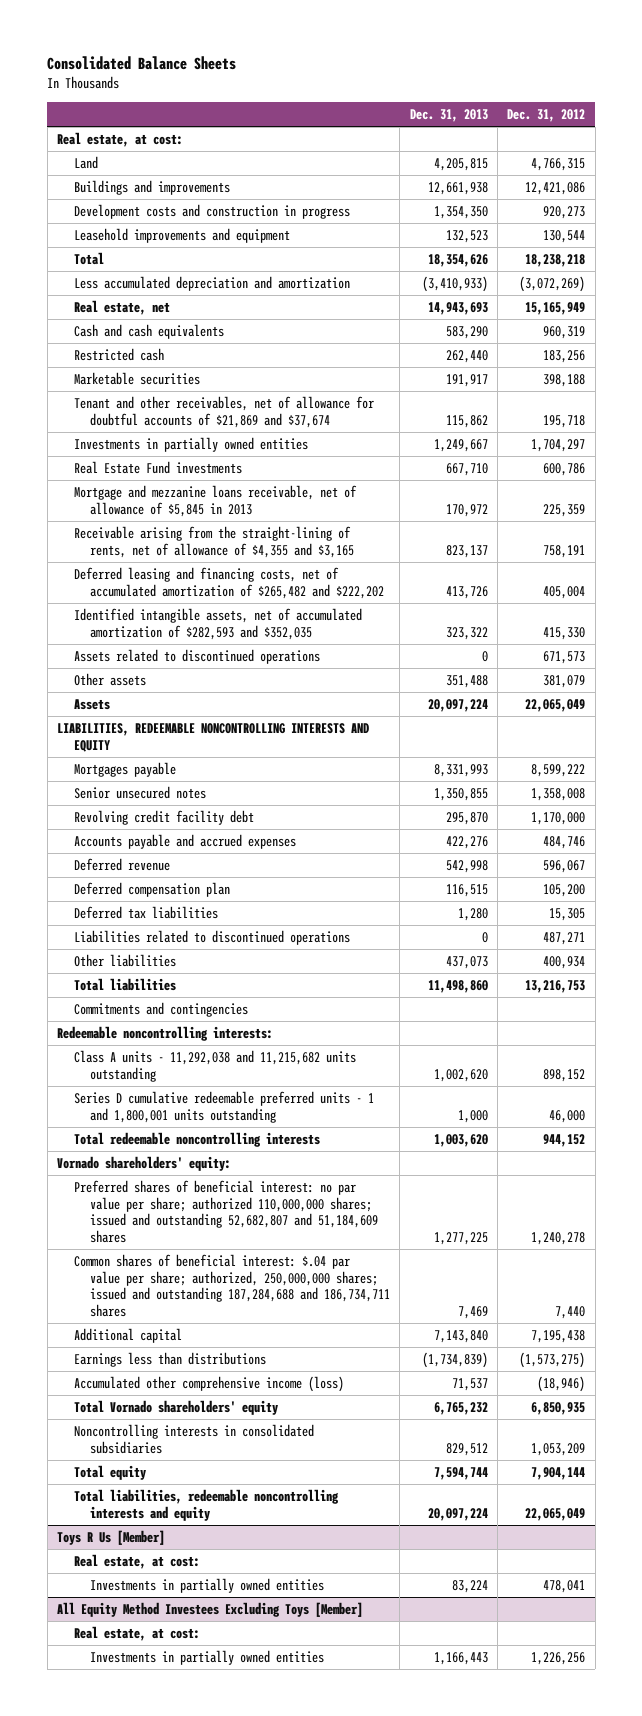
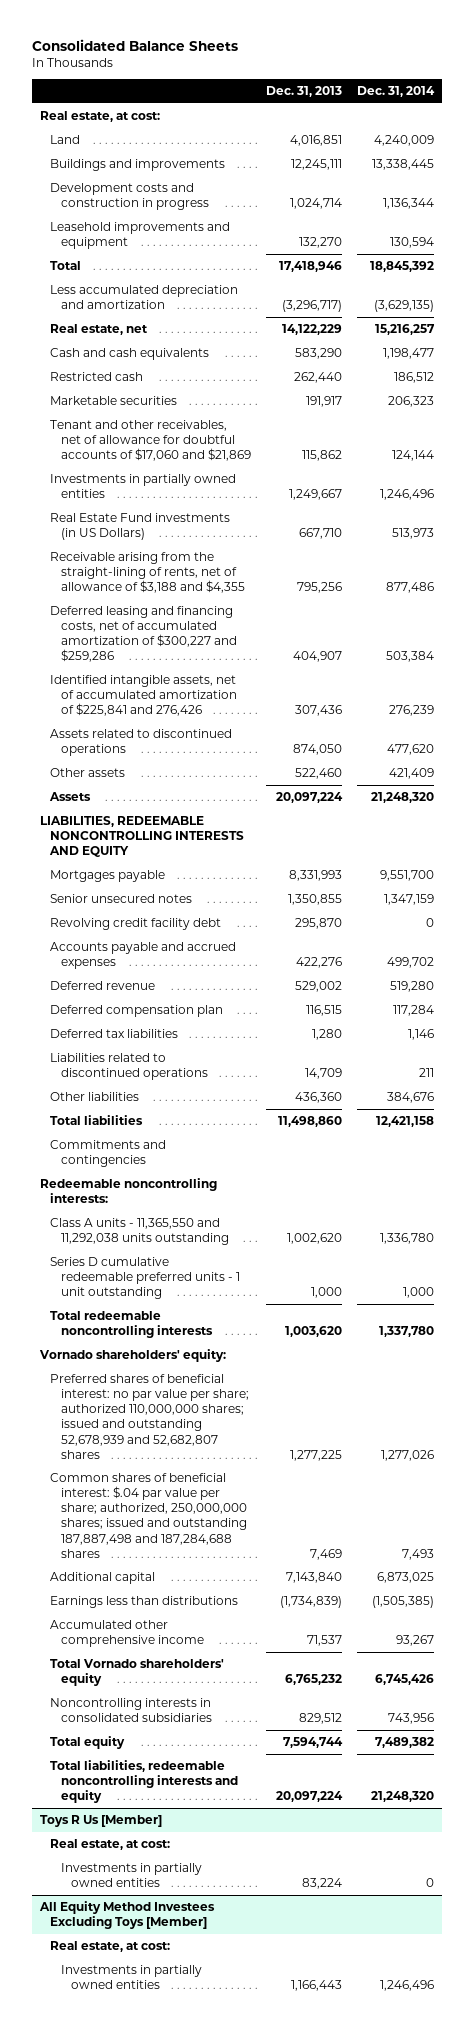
- | Dec. 31, 2013 | Dec. 31, 2012
+ | Dec. 31, 2013 | Dec. 31, 2014
- Land | 4,205,815 | 4,766,315
- Buildings and improvements | 12,661,938 | 12,421,086
- Development costs and construction in progress | 1,354,350 | 920,273
- Leasehold improvements and equipment | 132,523 | 130,544
- Total | 18,354,626 | 18,238,218
- Less accumulated depreciation and amortization | (3,410,933) | (3,072,269)
- Real estate, net | 14,943,693 | 15,165,949
+ Land | 4,016,851 | 4,240,009
+ Buildings and improvements | 12,245,111 | 13,338,445
+ Development costs and construction in progress | 1,024,714 | 1,136,344
+ Leasehold improvements and equipment | 132,270 | 130,594
+ Total | 17,418,946 | 18,845,392
+ Less accumulated depreciation and amortization | (3,296,717) | (3,629,135)
+ Real estate, net | 14,122,229 | 15,216,257
- Tenant and other receivables, net of allowance for doubtful accounts of $21,869 and $37,674 | 115,862 | 195,718
+ Tenant and other receivables, net of allowance for doubtful accounts of $17,060 and $21,869 | 115,862 | 124,144
- Real Estate Fund investments | 667,710 | 600,786
- Mortgage and mezzanine loans receivable, net of allowance of $5,845 in 2013 | 170,972 | 225,359
- Receivable arising from the straight-lining of rents, net of allowance of $4,355 and $3,165 | 823,137 | 758,191
- Deferred leasing and financing costs, net of accumulated amortization of $265,482 and $222,202 | 413,726 | 405,004
- Identified intangible assets, net of accumulated amortization of $282,593 and $352,035 | 323,322 | 415,330
- Assets related to discontinued operations | 0 | 671,573
- Other assets | 351,488 | 381,079
+ Real Estate Fund investments (in US Dollars) | 667,710 | 513,973
+ Receivable arising from the straight-lining of rents, net of allowance of $3,188 and $4,355 | 795,256 | 877,486
+ Deferred leasing and financing costs, net of accumulated amortization of $300,227 and $259,286 | 404,907 | 503,384
+ Identified intangible assets, net of accumulated amortization of $225,841 and 276,426 | 307,436 | 276,239
+ Assets related to discontinued operations | 874,050 | 477,620
+ Other assets | 522,460 | 421,409
- Deferred revenue | 542,998 | 596,067
+ Deferred revenue | 529,002 | 519,280
- Liabilities related to discontinued operations | 0 | 487,271
- Other liabilities | 437,073 | 400,934
+ Liabilities related to discontinued operations | 14,709 | 211
+ Other liabilities | 436,360 | 384,676
- Class A units - 11,292,038 and 11,215,682 units outstanding | 1,002,620 | 898,152
- Series D cumulative redeemable preferred units - 1 and 1,800,001 units outstanding | 1,000 | 46,000
+ Class A units - 11,365,550 and 11,292,038 units outstanding | 1,002,620 | 1,336,780
+ Series D cumulative redeemable preferred units - 1 unit outstanding | 1,000 | 1,000
- Preferred shares of beneficial interest: no par value per share; authorized 110,000,000 shares; issued and outstanding 52,682,807 and 51,184,609 shares | 1,277,225 | 1,240,278
- Common shares of beneficial interest: $.04 par value per share; authorized, 250,000,000 shares; issued and outstanding 187,284,688 and 186,734,711 shares | 7,469 | 7,440
+ Preferred shares of beneficial interest: no par value per share; authorized 110,000,000 shares; issued and outstanding 52,678,939 and 52,682,807 shares | 1,277,225 | 1,277,026
+ Common shares of beneficial interest: $.04 par value per share; authorized, 250,000,000 shares; issued and outstanding 187,887,498 and 187,284,688 shares | 7,469 | 7,493
- Accumulated other comprehensive income (loss) | 71,537 | (18,946)
+ Accumulated other comprehensive income | 71,537 | 93,267

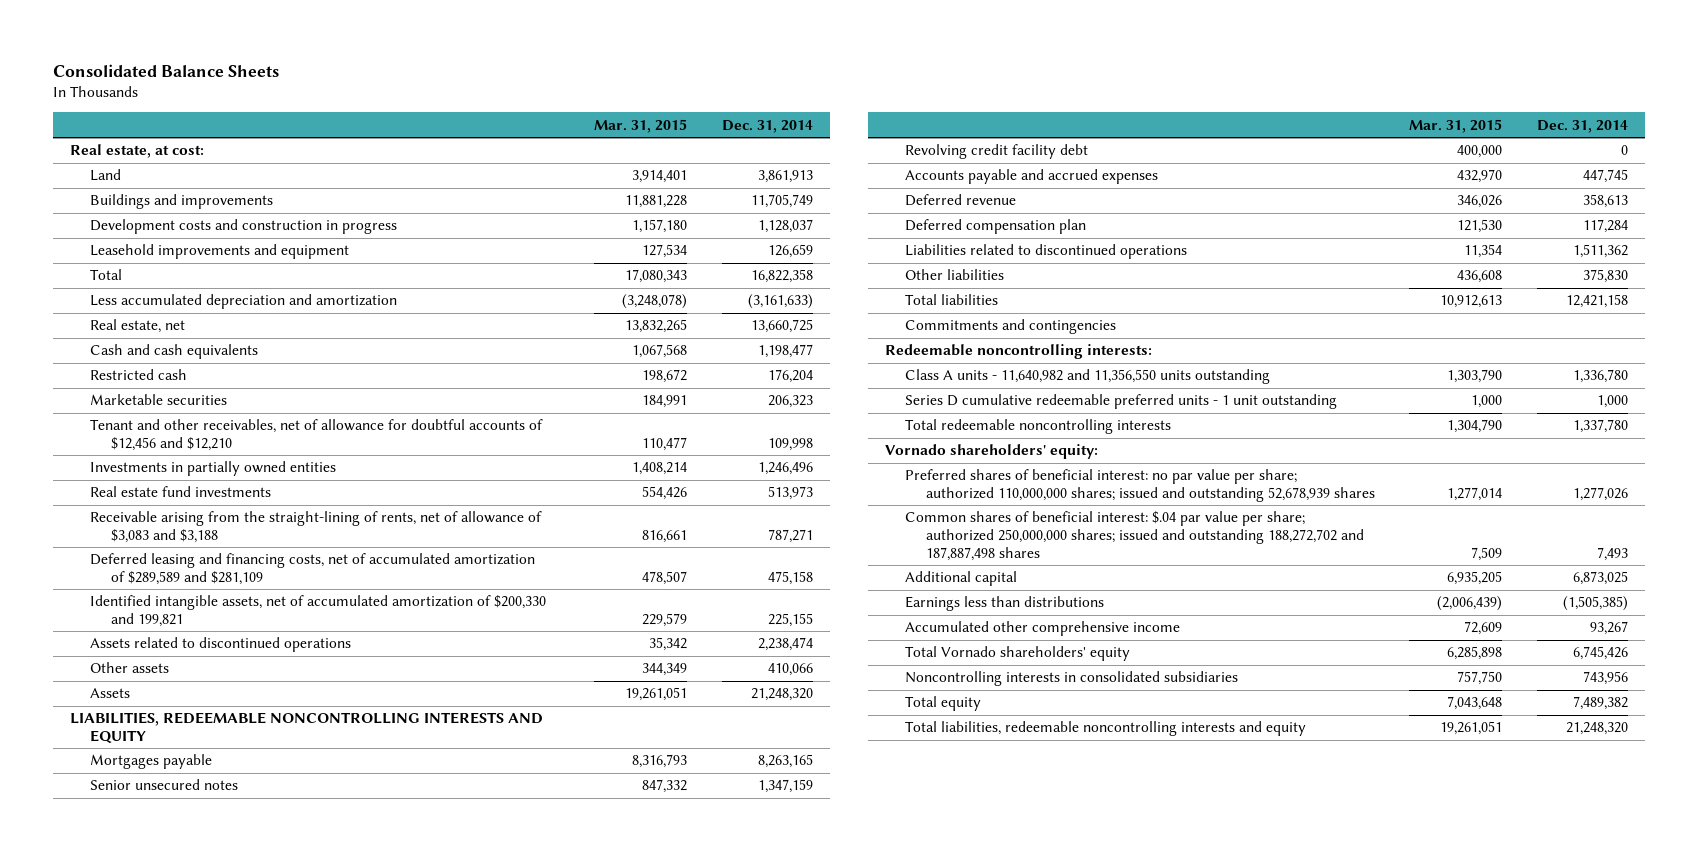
- | Dec. 31, 2013 | Dec. 31, 2014
+ | Mar. 31, 2015 | Dec. 31, 2014
- Land | 4,016,851 | 4,240,009
- Buildings and improvements | 12,245,111 | 13,338,445
- Development costs and construction in progress | 1,024,714 | 1,136,344
- Leasehold improvements and equipment | 132,270 | 130,594
- Total | 17,418,946 | 18,845,392
- Less accumulated depreciation and amortization | (3,296,717) | (3,629,135)
- Real estate, net | 14,122,229 | 15,216,257
+ Land | 3,914,401 | 3,861,913
+ Buildings and improvements | 11,881,228 | 11,705,749
+ Development costs and construction in progress | 1,157,180 | 1,128,037
+ Leasehold improvements and equipment | 127,534 | 126,659
+ Total | 17,080,343 | 16,822,358
+ Less accumulated depreciation and amortization | (3,248,078) | (3,161,633)
+ Real estate, net | 13,832,265 | 13,660,725
- Restricted cash | 262,440 | 186,512
+ Restricted cash | 198,672 | 176,204
- Tenant and other receivables, net of allowance for doubtful accounts of $17,060 and $21,869 | 115,862 | 124,144
+ Tenant and other receivables, net of allowance for doubtful accounts of $12,456 and $12,210 | 110,477 | 109,998
- Real Estate Fund investments (in US Dollars) | 667,710 | 513,973
- Receivable arising from the straight-lining of rents, net of allowance of $3,188 and $4,355 | 795,256 | 877,486
- Deferred leasing and financing costs, net of accumulated amortization of $300,227 and $259,286 | 404,907 | 503,384
- Identified intangible assets, net of accumulated amortization of $225,841 and 276,426 | 307,436 | 276,239
- Assets related to discontinued operations | 874,050 | 477,620
- Other assets | 522,460 | 421,409
+ Real estate fund investments | 554,426 | 513,973
+ Receivable arising from the straight-lining of rents, net of allowance of $3,083 and $3,188 | 816,661 | 787,271
+ Deferred leasing and financing costs, net of accumulated amortization of $289,589 and $281,109 | 478,507 | 475,158
+ Identified intangible assets, net of accumulated amortization of $200,330 and 199,821 | 229,579 | 225,155
+ Assets related to discontinued operations | 35,342 | 2,238,474
+ Other assets | 344,349 | 410,066
- Mortgages payable | 8,331,993 | 9,551,700
+ Mortgages payable | 8,316,793 | 8,263,165
- Accounts payable and accrued expenses | 422,276 | 499,702
- Deferred revenue | 529,002 | 519,280
+ Accounts payable and accrued expenses | 432,970 | 447,745
+ Deferred revenue | 346,026 | 358,613
- Deferred tax liabilities | 1,280 | 1,146
- Liabilities related to discontinued operations | 14,709 | 211
- Other liabilities | 436,360 | 384,676
+ Liabilities related to discontinued operations | 11,354 | 1,511,362
+ Other liabilities | 436,608 | 375,830
- Class A units - 11,365,550 and 11,292,038 units outstanding | 1,002,620 | 1,336,780
+ Class A units - 11,640,982 and 11,356,550 units outstanding | 1,303,790 | 1,336,780
- Preferred shares of beneficial interest: no par value per share; authorized 110,000,000 shares; issued and outstanding 52,678,939 and 52,682,807 shares | 1,277,225 | 1,277,026
- Common shares of beneficial interest: $.04 par value per share; authorized, 250,000,000 shares; issued and outstanding 187,887,498 and 187,284,688 shares | 7,469 | 7,493
+ Preferred shares of beneficial interest: no par value per share; authorized 110,000,000 shares; issued and outstanding 52,678,939 shares | 1,277,014 | 1,277,026
+ Common shares of beneficial interest: $.04 par value per share; authorized 250,000,000 shares; issued and outstanding 188,272,702 and 187,887,498 shares | 7,509 | 7,493
- Toys R Us [Member]
- Real estate, at cost:
- Investments in partially owned entities | 83,224 | 0
- All Equity Method Investees Excluding Toys [Member]
- Real estate, at cost:
- Investments in partially owned entities | 1,166,443 | 1,246,496

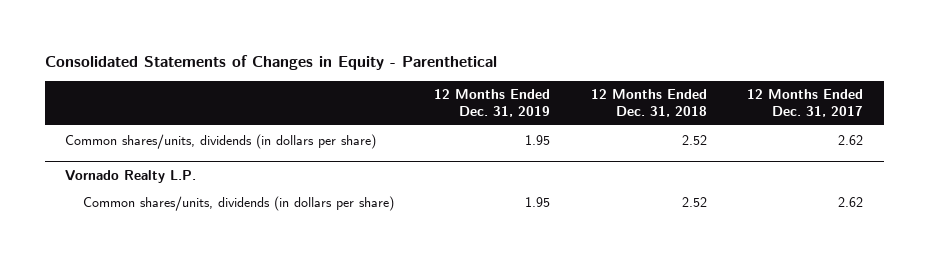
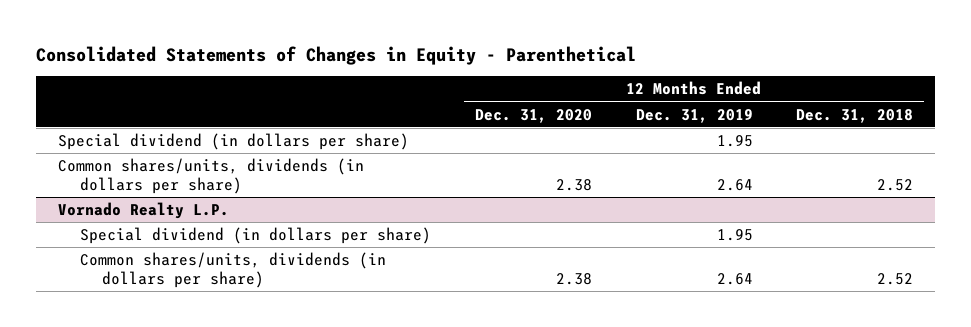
- | 12 Months Ended Dec. 31, 2019 | 12 Months Ended Dec. 31, 2018 | 12 Months Ended Dec. 31, 2017
+ | 12 Months Ended Dec. 31, 2020 | 12 Months Ended Dec. 31, 2019 | 12 Months Ended Dec. 31, 2018
- Common shares/units, dividends (in dollars per share) | 1.95 | 2.52 | 2.62
+ Special dividend (in dollars per share) | | 1.95 |
+ Common shares/units, dividends (in dollars per share) | 2.38 | 2.64 | 2.52
@ Vornado Realty L.P.
- Common shares/units, dividends (in dollars per share) | 1.95 | 2.52 | 2.62
+ Special dividend (in dollars per share) | | 1.95 |
+ Common shares/units, dividends (in dollars per share) | 2.38 | 2.64 | 2.52

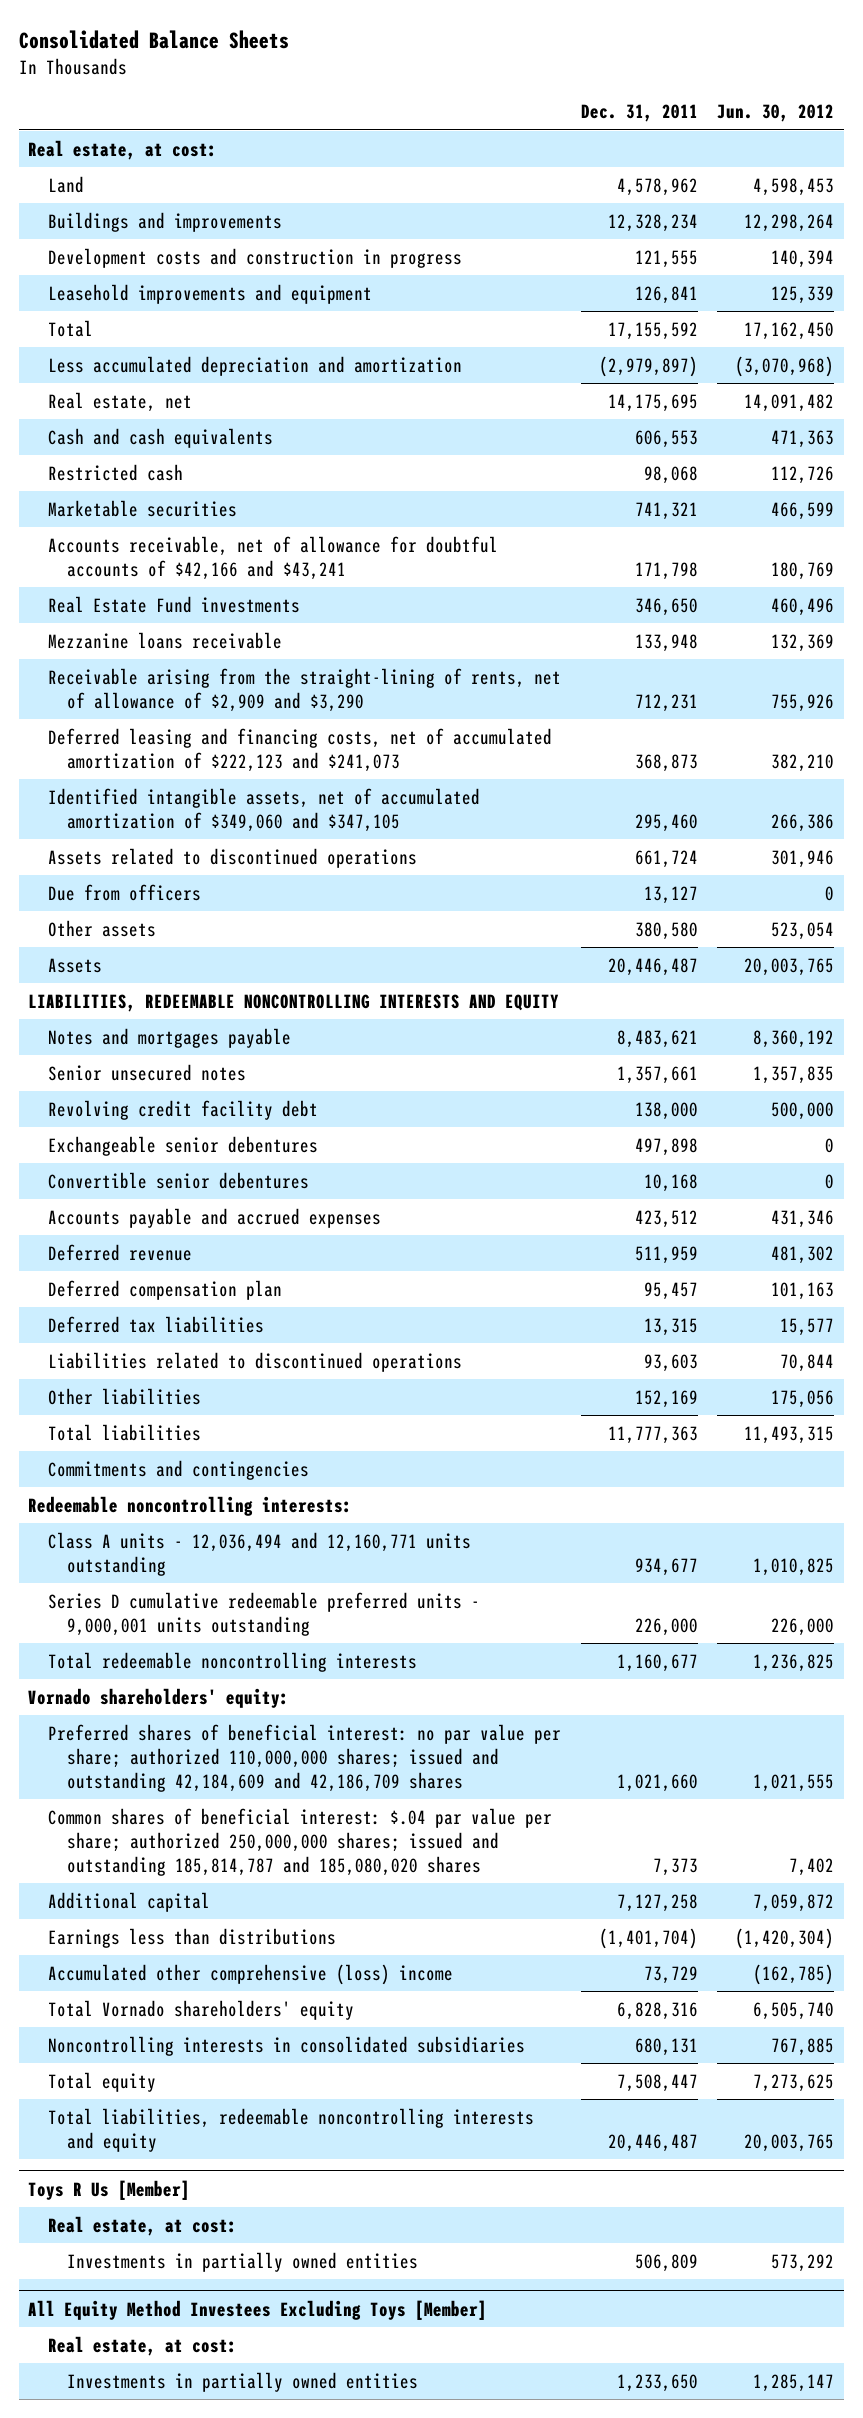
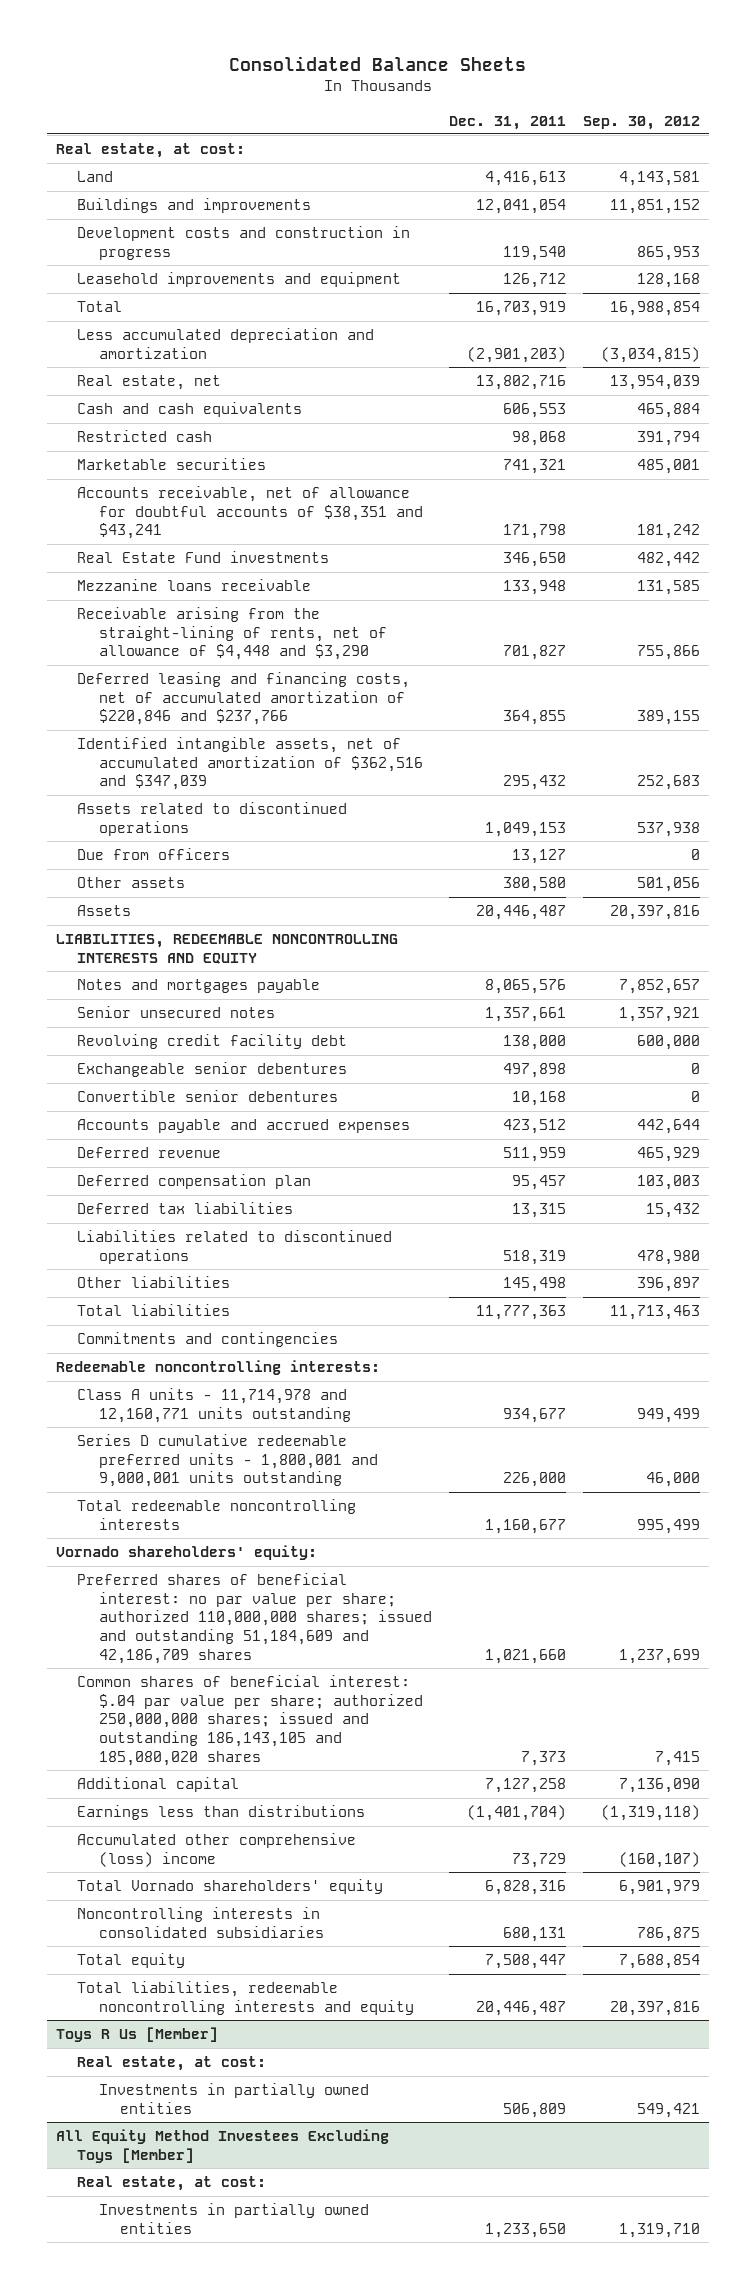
- | Dec. 31, 2011 | Jun. 30, 2012
+ | Dec. 31, 2011 | Sep. 30, 2012
- Land | 4,578,962 | 4,598,453
- Buildings and improvements | 12,328,234 | 12,298,264
- Development costs and construction in progress | 121,555 | 140,394
- Leasehold improvements and equipment | 126,841 | 125,339
- Total | 17,155,592 | 17,162,450
- Less accumulated depreciation and amortization | (2,979,897) | (3,070,968)
- Real estate, net | 14,175,695 | 14,091,482
+ Land | 4,416,613 | 4,143,581
+ Buildings and improvements | 12,041,054 | 11,851,152
+ Development costs and construction in progress | 119,540 | 865,953
+ Leasehold improvements and equipment | 126,712 | 128,168
+ Total | 16,703,919 | 16,988,854
+ Less accumulated depreciation and amortization | (2,901,203) | (3,034,815)
+ Real estate, net | 13,802,716 | 13,954,039
- Accounts receivable, net of allowance for doubtful accounts of $42,166 and $43,241 | 171,798 | 180,769
+ Accounts receivable, net of allowance for doubtful accounts of $38,351 and $43,241 | 171,798 | 181,242
- Receivable arising from the straight-lining of rents, net of allowance of $2,909 and $3,290 | 712,231 | 755,926
- Deferred leasing and financing costs, net of accumulated amortization of $222,123 and $241,073 | 368,873 | 382,210
- Identified intangible assets, net of accumulated amortization of $349,060 and $347,105 | 295,460 | 266,386
- Assets related to discontinued operations | 661,724 | 301,946
+ Receivable arising from the straight-lining of rents, net of allowance of $4,448 and $3,290 | 701,827 | 755,866
+ Deferred leasing and financing costs, net of accumulated amortization of $220,846 and $237,766 | 364,855 | 389,155
+ Identified intangible assets, net of accumulated amortization of $362,516 and $347,039 | 295,432 | 252,683
+ Assets related to discontinued operations | 1,049,153 | 537,938
- Notes and mortgages payable | 8,483,621 | 8,360,192
+ Notes and mortgages payable | 8,065,576 | 7,852,657
- Liabilities related to discontinued operations | 93,603 | 70,844
- Other liabilities | 152,169 | 175,056
+ Liabilities related to discontinued operations | 518,319 | 478,980
+ Other liabilities | 145,498 | 396,897
- Class A units - 12,036,494 and 12,160,771 units outstanding | 934,677 | 1,010,825
- Series D cumulative redeemable preferred units - 9,000,001 units outstanding | 226,000 | 226,000
+ Class A units - 11,714,978 and 12,160,771 units outstanding | 934,677 | 949,499
+ Series D cumulative redeemable preferred units - 1,800,001 and 9,000,001 units outstanding | 226,000 | 46,000
- Preferred shares of beneficial interest: no par value per share; authorized 110,000,000 shares; issued and outstanding 42,184,609 and 42,186,709 shares | 1,021,660 | 1,021,555
- Common shares of beneficial interest: $.04 par value per share; authorized 250,000,000 shares; issued and outstanding 185,814,787 and 185,080,020 shares | 7,373 | 7,402
+ Preferred shares of beneficial interest: no par value per share; authorized 110,000,000 shares; issued and outstanding 51,184,609 and 42,186,709 shares | 1,021,660 | 1,237,699
+ Common shares of beneficial interest: $.04 par value per share; authorized 250,000,000 shares; issued and outstanding 186,143,105 and 185,080,020 shares | 7,373 | 7,415

